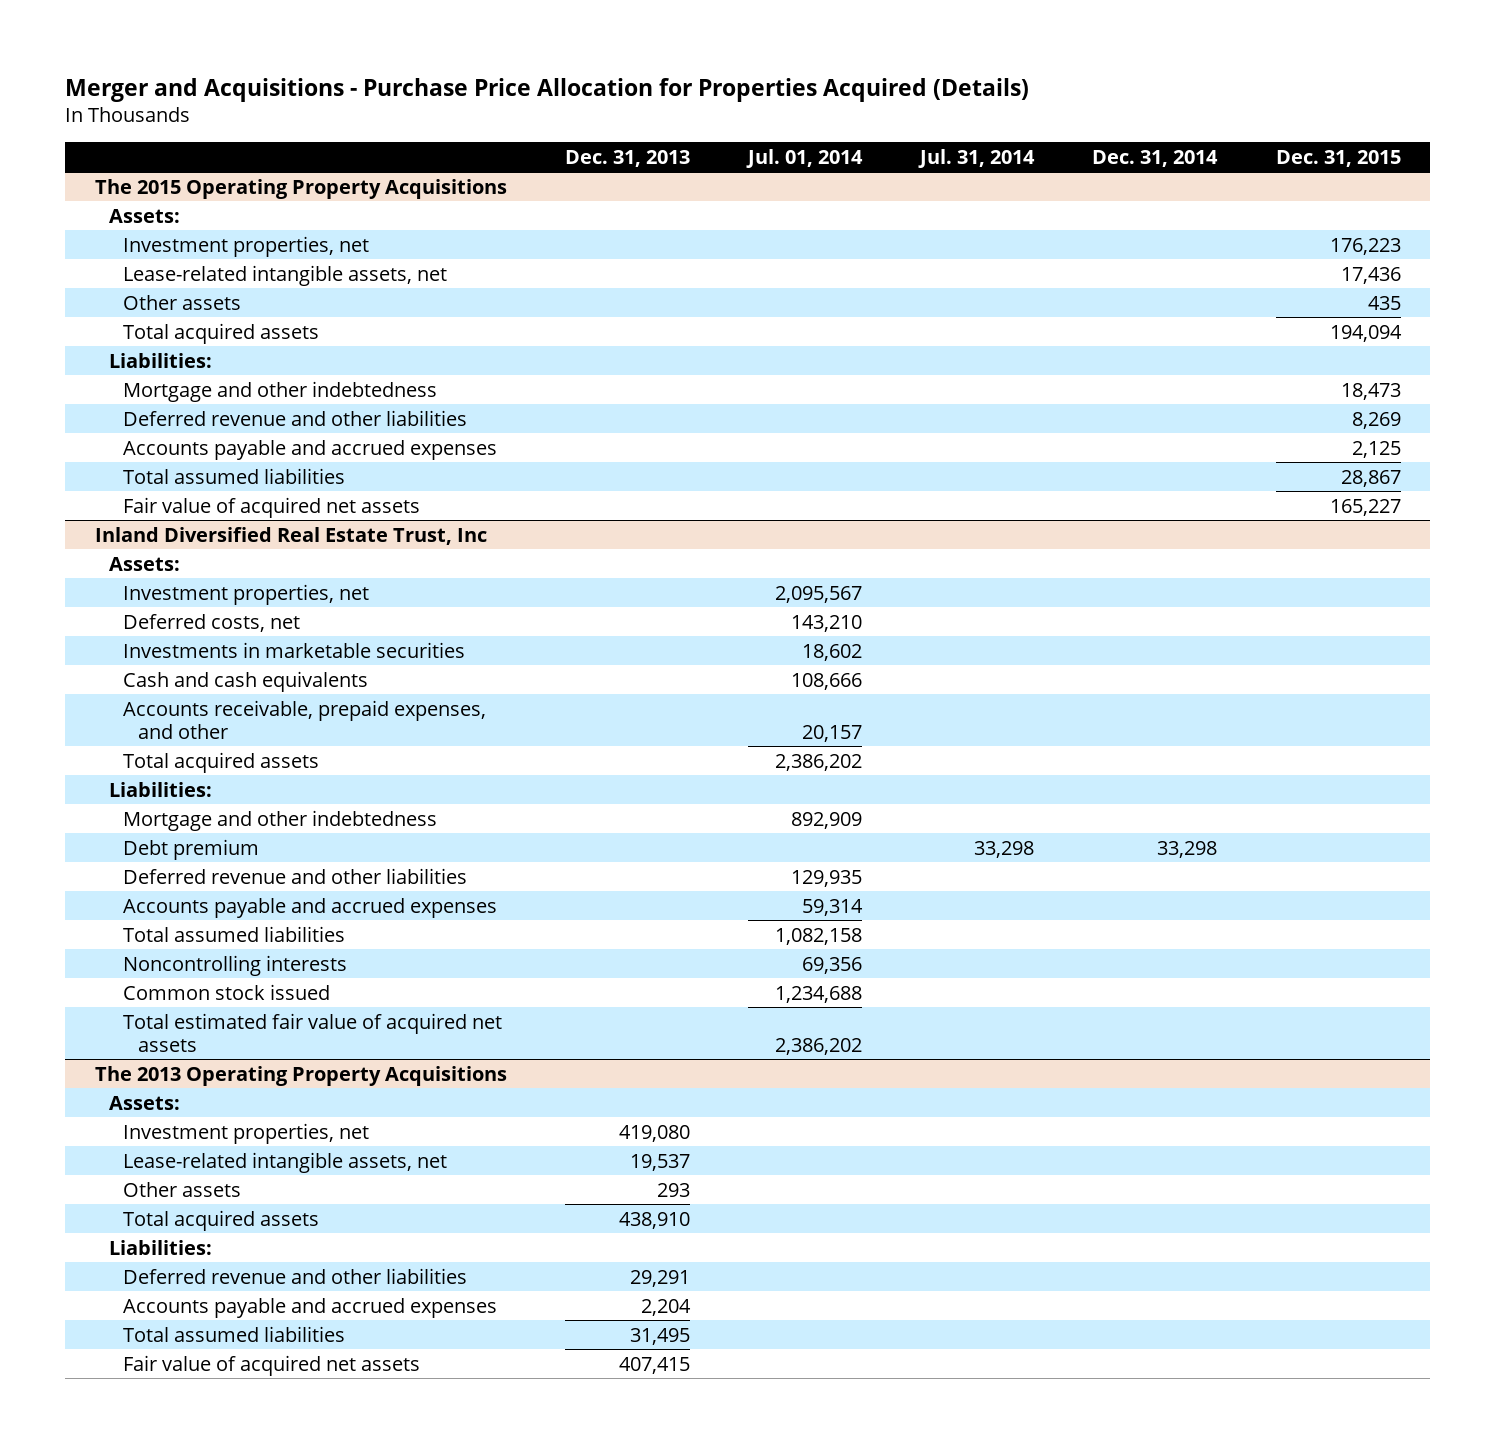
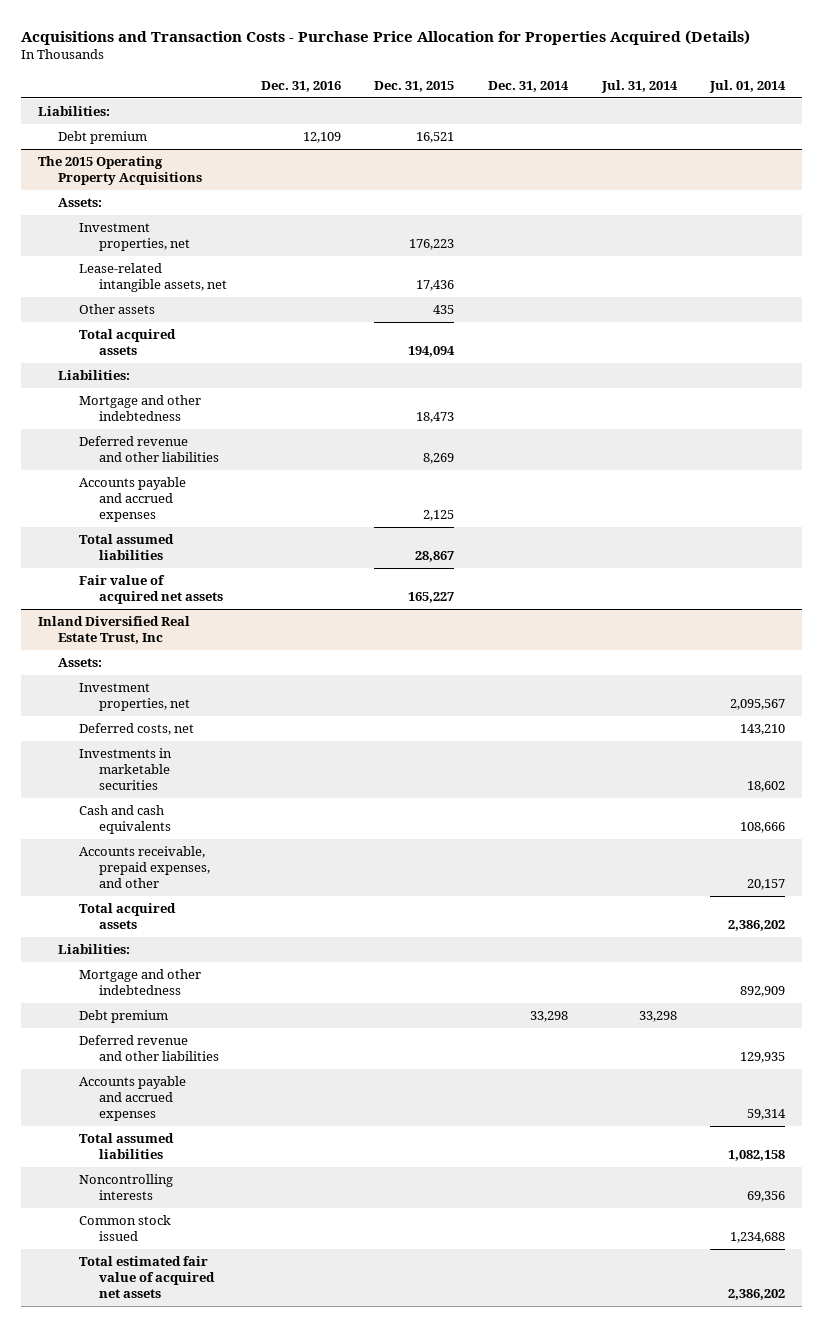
- Merger and Acquisitions - Purchase Price Allocation for Properties Acquired (Details)
+ Acquisitions and Transaction Costs - Purchase Price Allocation for Properties Acquired (Details)
- | Dec. 31, 2013 | Jul. 01, 2014 | Jul. 31, 2014 | Dec. 31, 2014 | Dec. 31, 2015
+ | Dec. 31, 2016 | Dec. 31, 2015 | Dec. 31, 2014 | Jul. 31, 2014 | Jul. 01, 2014
+ Liabilities:
+ Debt premium | 12,109 | 16,521 | | |
- The 2013 Operating Property Acquisitions
- Assets:
- Investment properties, net | 419,080 | | | |
- Lease-related intangible assets, net | 19,537 | | | |
- Other assets | 293 | | | |
- Total acquired assets | 438,910 | | | |
- Liabilities:
- Deferred revenue and other liabilities | 29,291 | | | |
- Accounts payable and accrued expenses | 2,204 | | | |
- Total assumed liabilities | 31,495 | | | |
- Fair value of acquired net assets | 407,415 | | | |

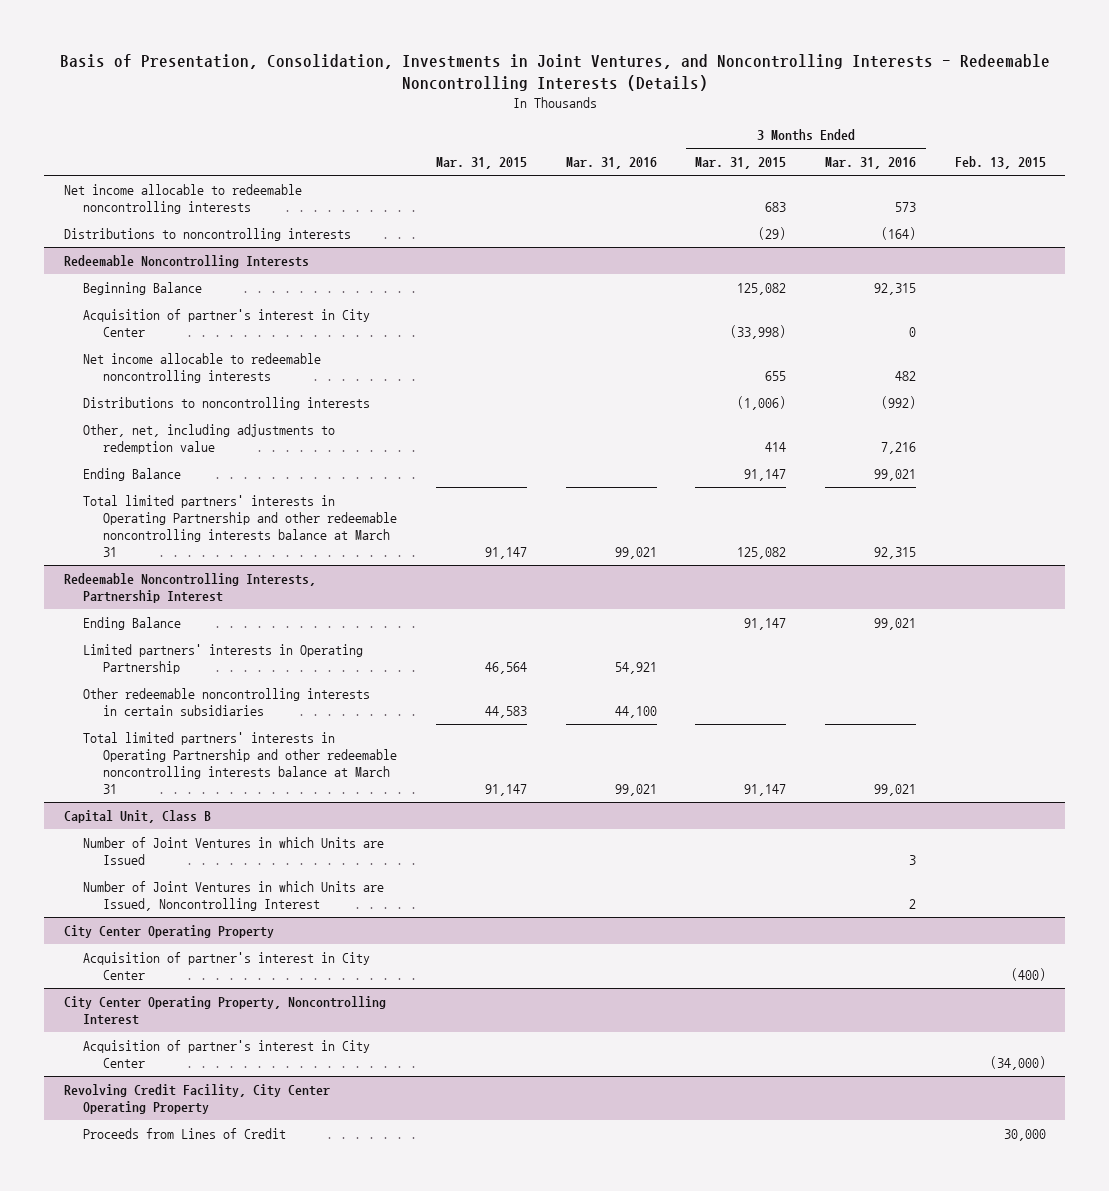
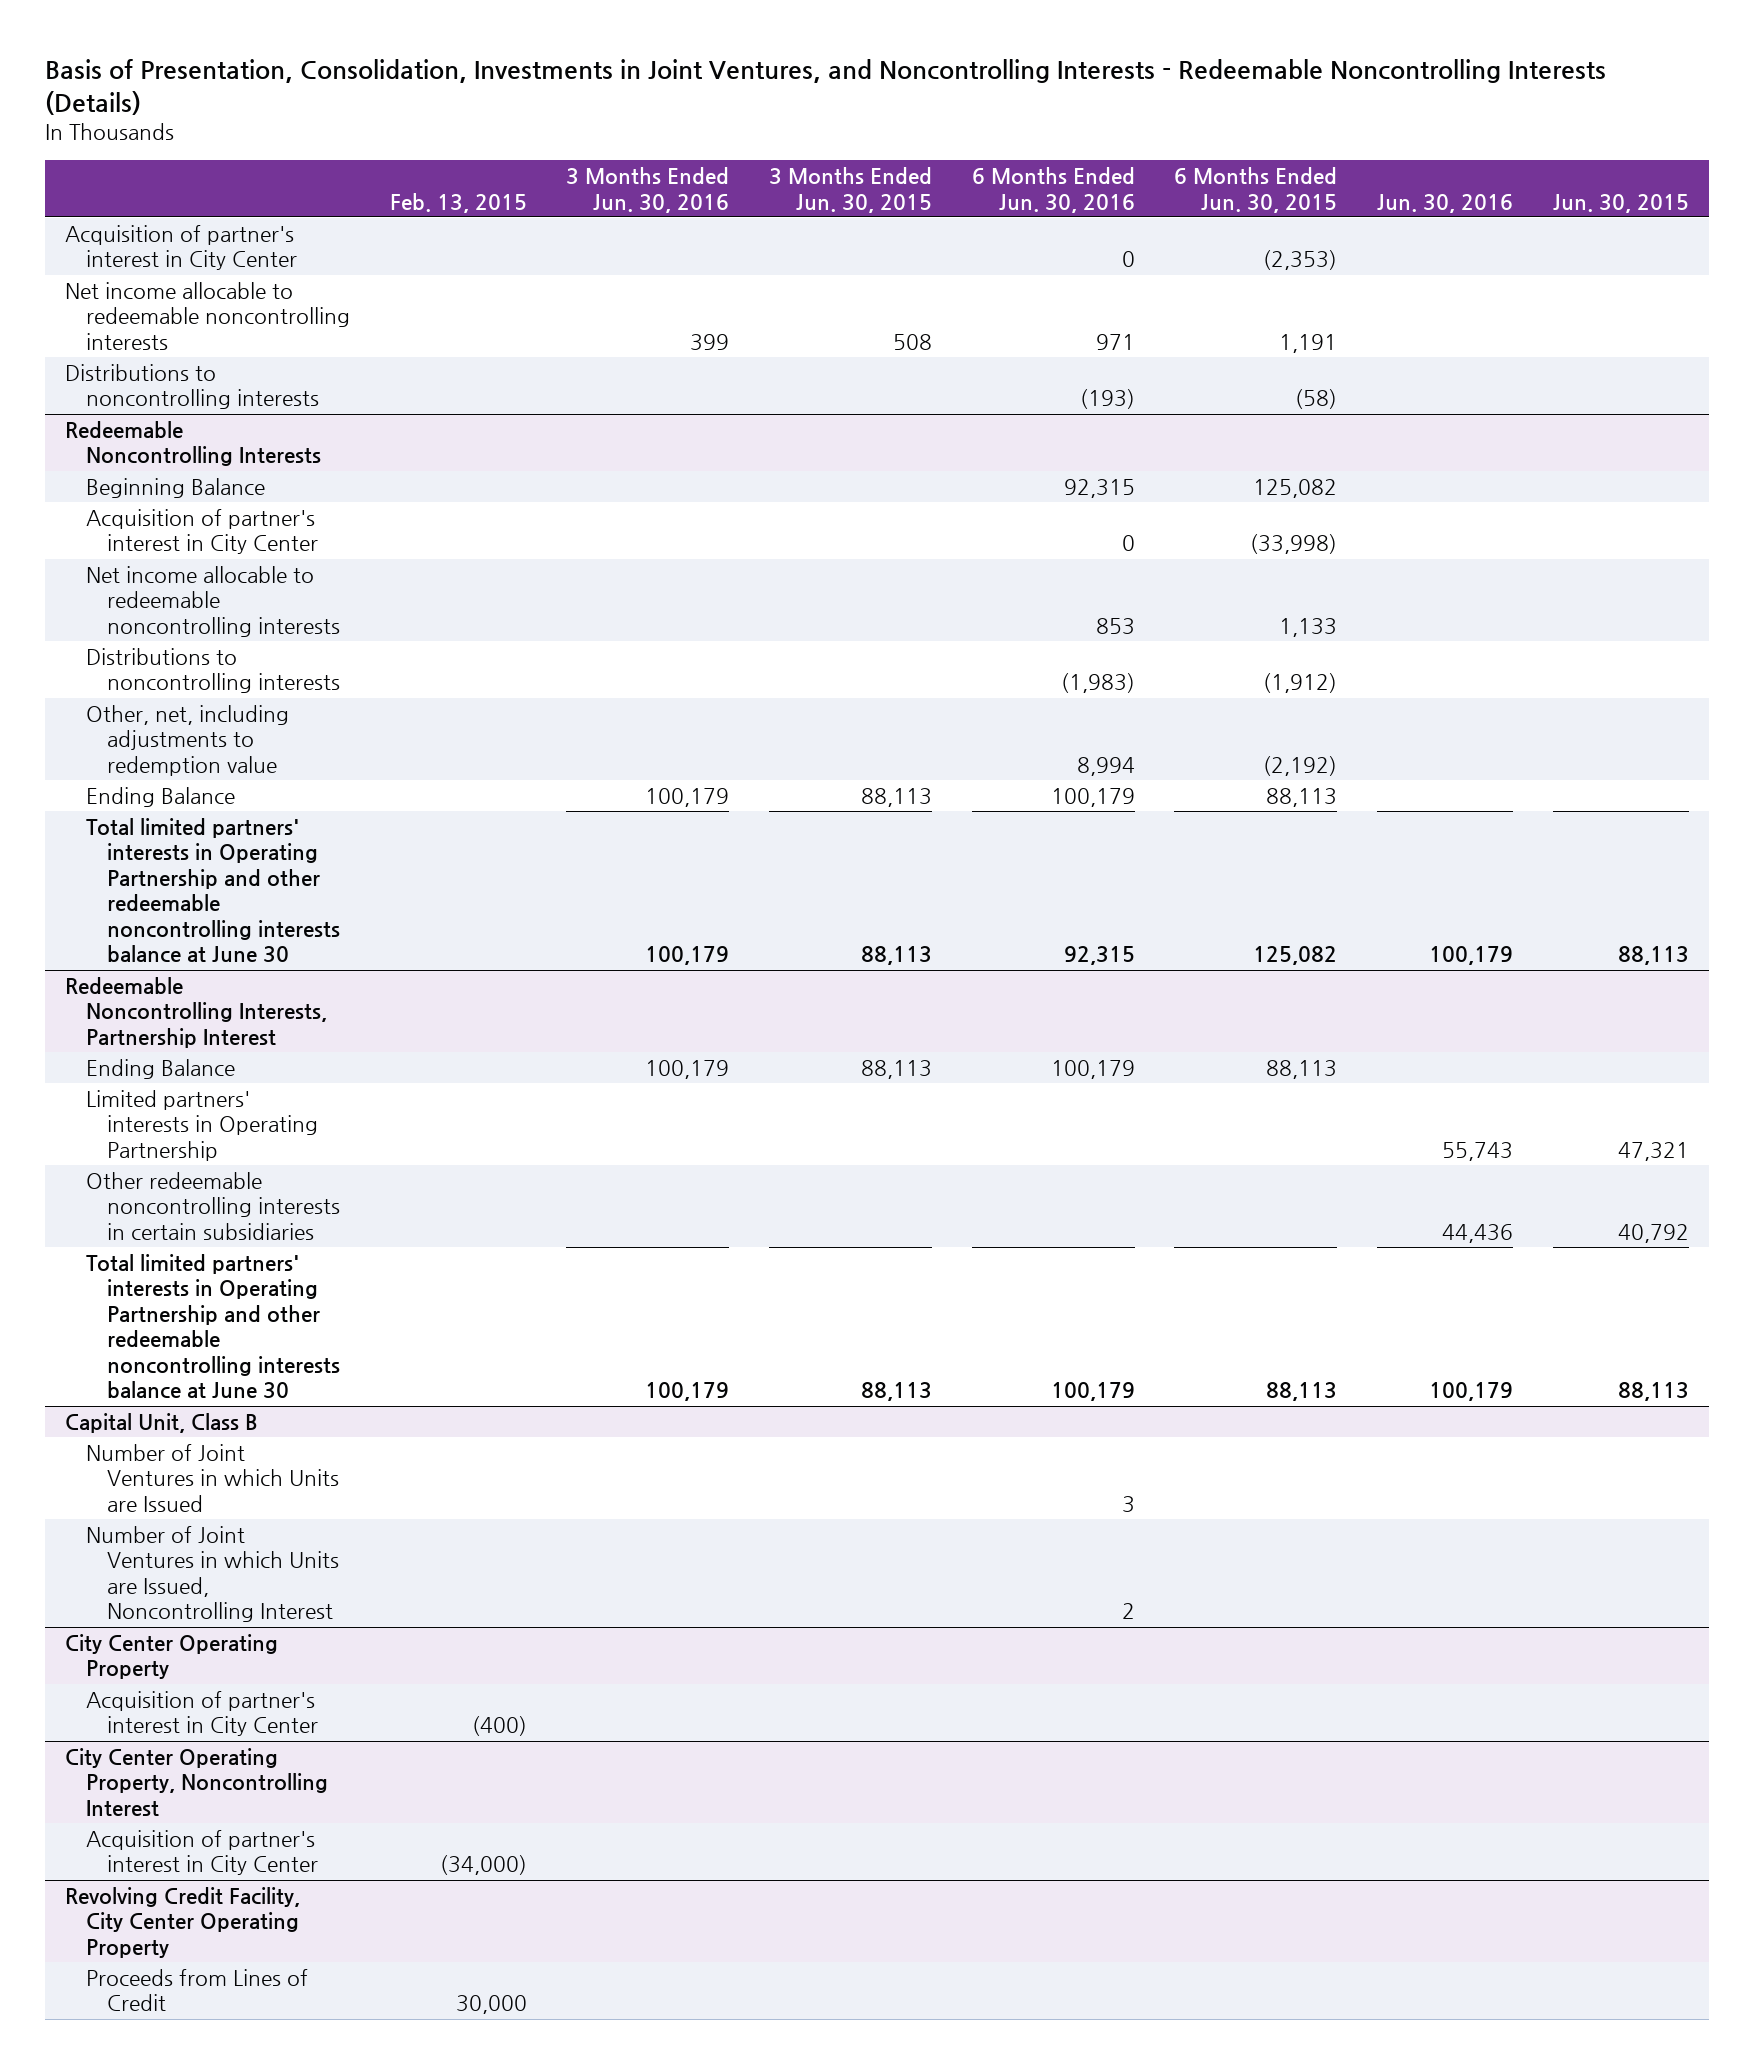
- | Mar. 31, 2015 | Mar. 31, 2016 | 3 Months Ended Mar. 31, 2015 | 3 Months Ended Mar. 31, 2016 | Feb. 13, 2015
+ | Feb. 13, 2015 | 3 Months Ended Jun. 30, 2016 | 3 Months Ended Jun. 30, 2015 | 6 Months Ended Jun. 30, 2016 | 6 Months Ended Jun. 30, 2015 | Jun. 30, 2016 | Jun. 30, 2015
+ Acquisition of partner's interest in City Center | | | | 0 | (2,353) | |
@ Redeemable Noncontrolling Interests
- Total limited partners' interests in Operating Partnership and other redeemable noncontrolling interests balance at March 31 | 91,147 | 99,021 | 125,082 | 92,315 |
+ Total limited partners' interests in Operating Partnership and other redeemable noncontrolling interests balance at June 30 | | 100,179 | 88,113 | 92,315 | 125,082 | 100,179 | 88,113
@ Redeemable Noncontrolling Interests, Partnership Interest
- Total limited partners' interests in Operating Partnership and other redeemable noncontrolling interests balance at March 31 | 91,147 | 99,021 | 91,147 | 99,021 |
+ Total limited partners' interests in Operating Partnership and other redeemable noncontrolling interests balance at June 30 | | 100,179 | 88,113 | 100,179 | 88,113 | 100,179 | 88,113

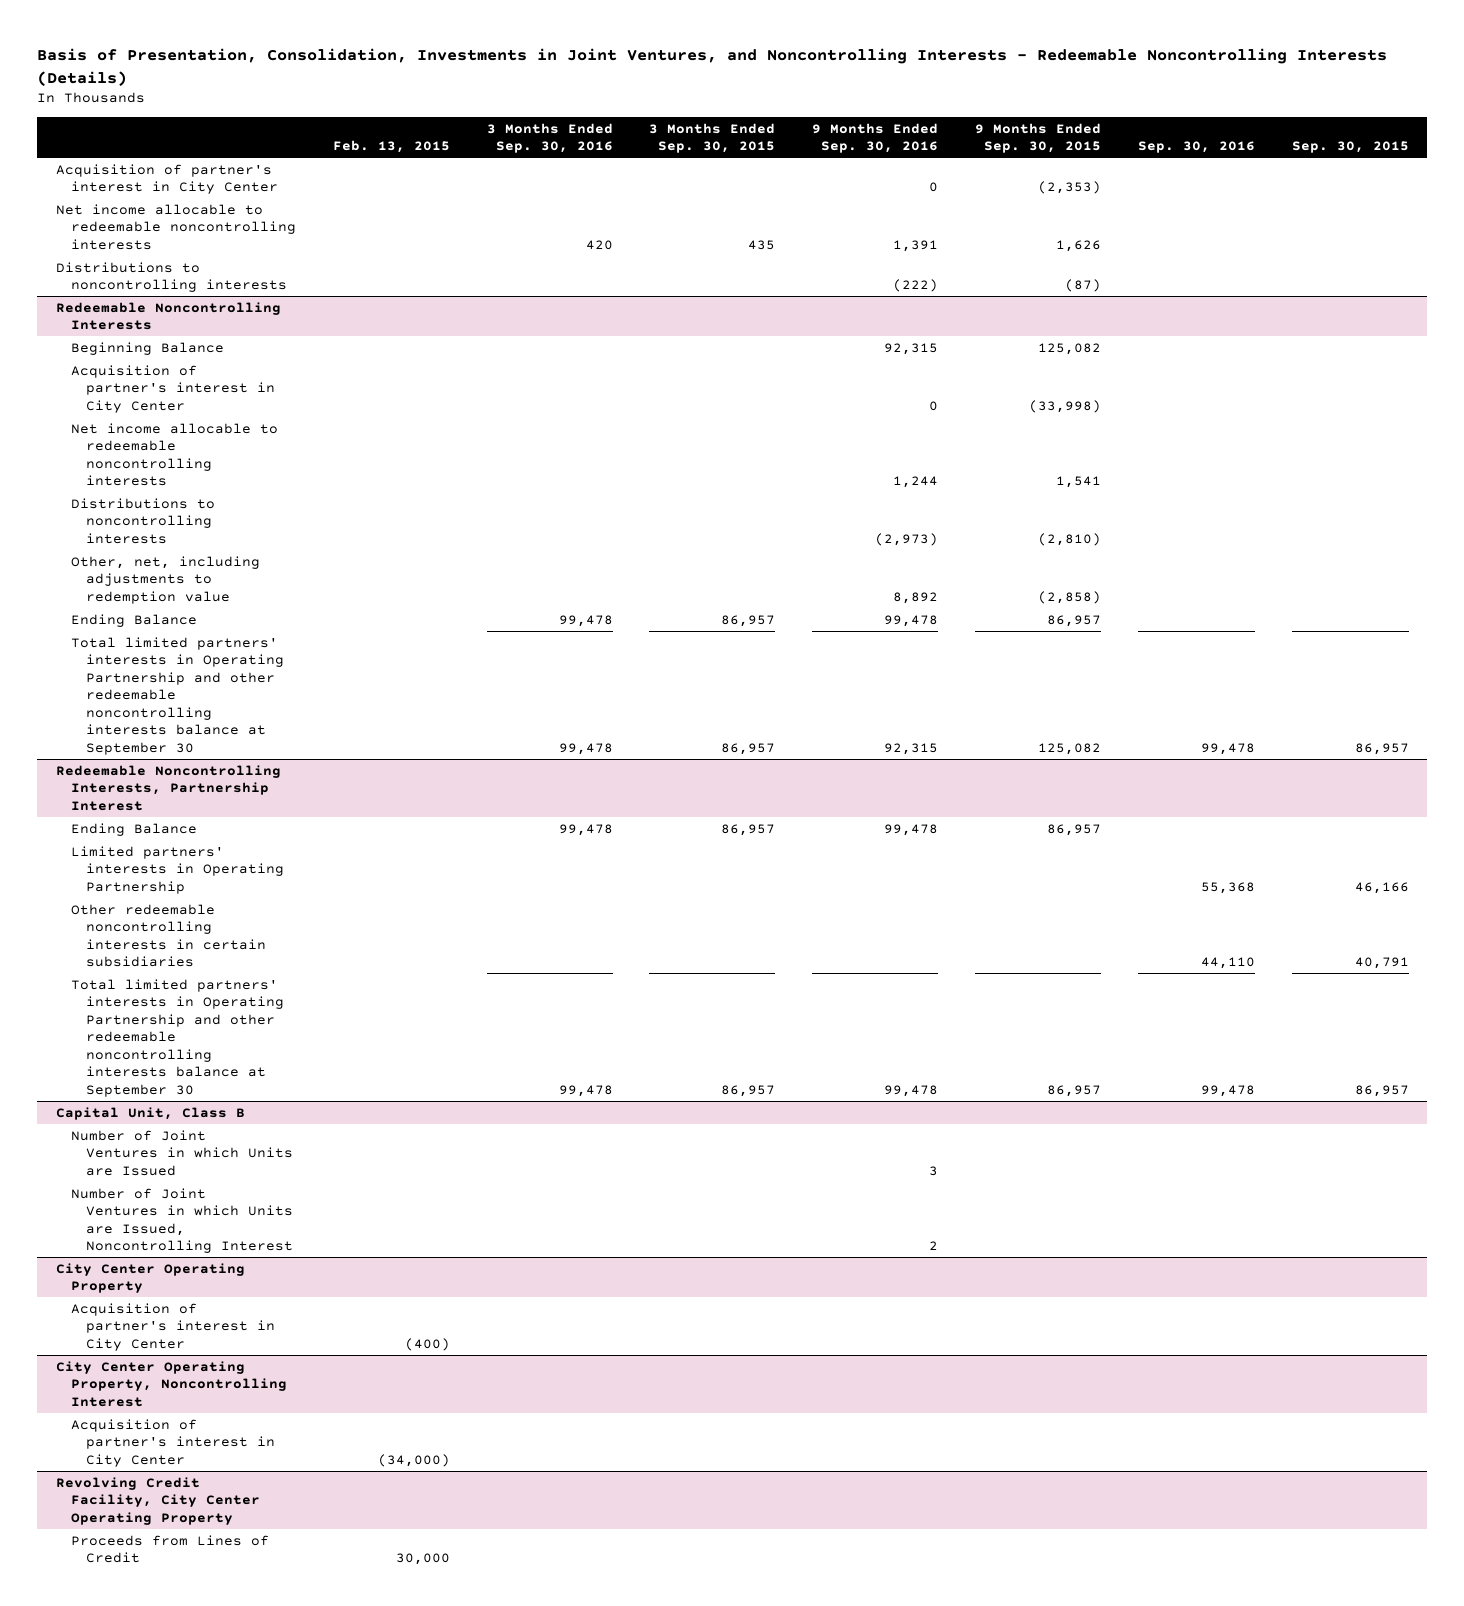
- | Feb. 13, 2015 | 3 Months Ended Jun. 30, 2016 | 3 Months Ended Jun. 30, 2015 | 6 Months Ended Jun. 30, 2016 | 6 Months Ended Jun. 30, 2015 | Jun. 30, 2016 | Jun. 30, 2015
+ | Feb. 13, 2015 | 3 Months Ended Sep. 30, 2016 | 3 Months Ended Sep. 30, 2015 | 9 Months Ended Sep. 30, 2016 | 9 Months Ended Sep. 30, 2015 | Sep. 30, 2016 | Sep. 30, 2015
@ Redeemable Noncontrolling Interests
- Total limited partners' interests in Operating Partnership and other redeemable noncontrolling interests balance at June 30 | | 100,179 | 88,113 | 92,315 | 125,082 | 100,179 | 88,113
+ Total limited partners' interests in Operating Partnership and other redeemable noncontrolling interests balance at September 30 | | 99,478 | 86,957 | 92,315 | 125,082 | 99,478 | 86,957
@ Redeemable Noncontrolling Interests, Partnership Interest
- Total limited partners' interests in Operating Partnership and other redeemable noncontrolling interests balance at June 30 | | 100,179 | 88,113 | 100,179 | 88,113 | 100,179 | 88,113
+ Total limited partners' interests in Operating Partnership and other redeemable noncontrolling interests balance at September 30 | | 99,478 | 86,957 | 99,478 | 86,957 | 99,478 | 86,957

